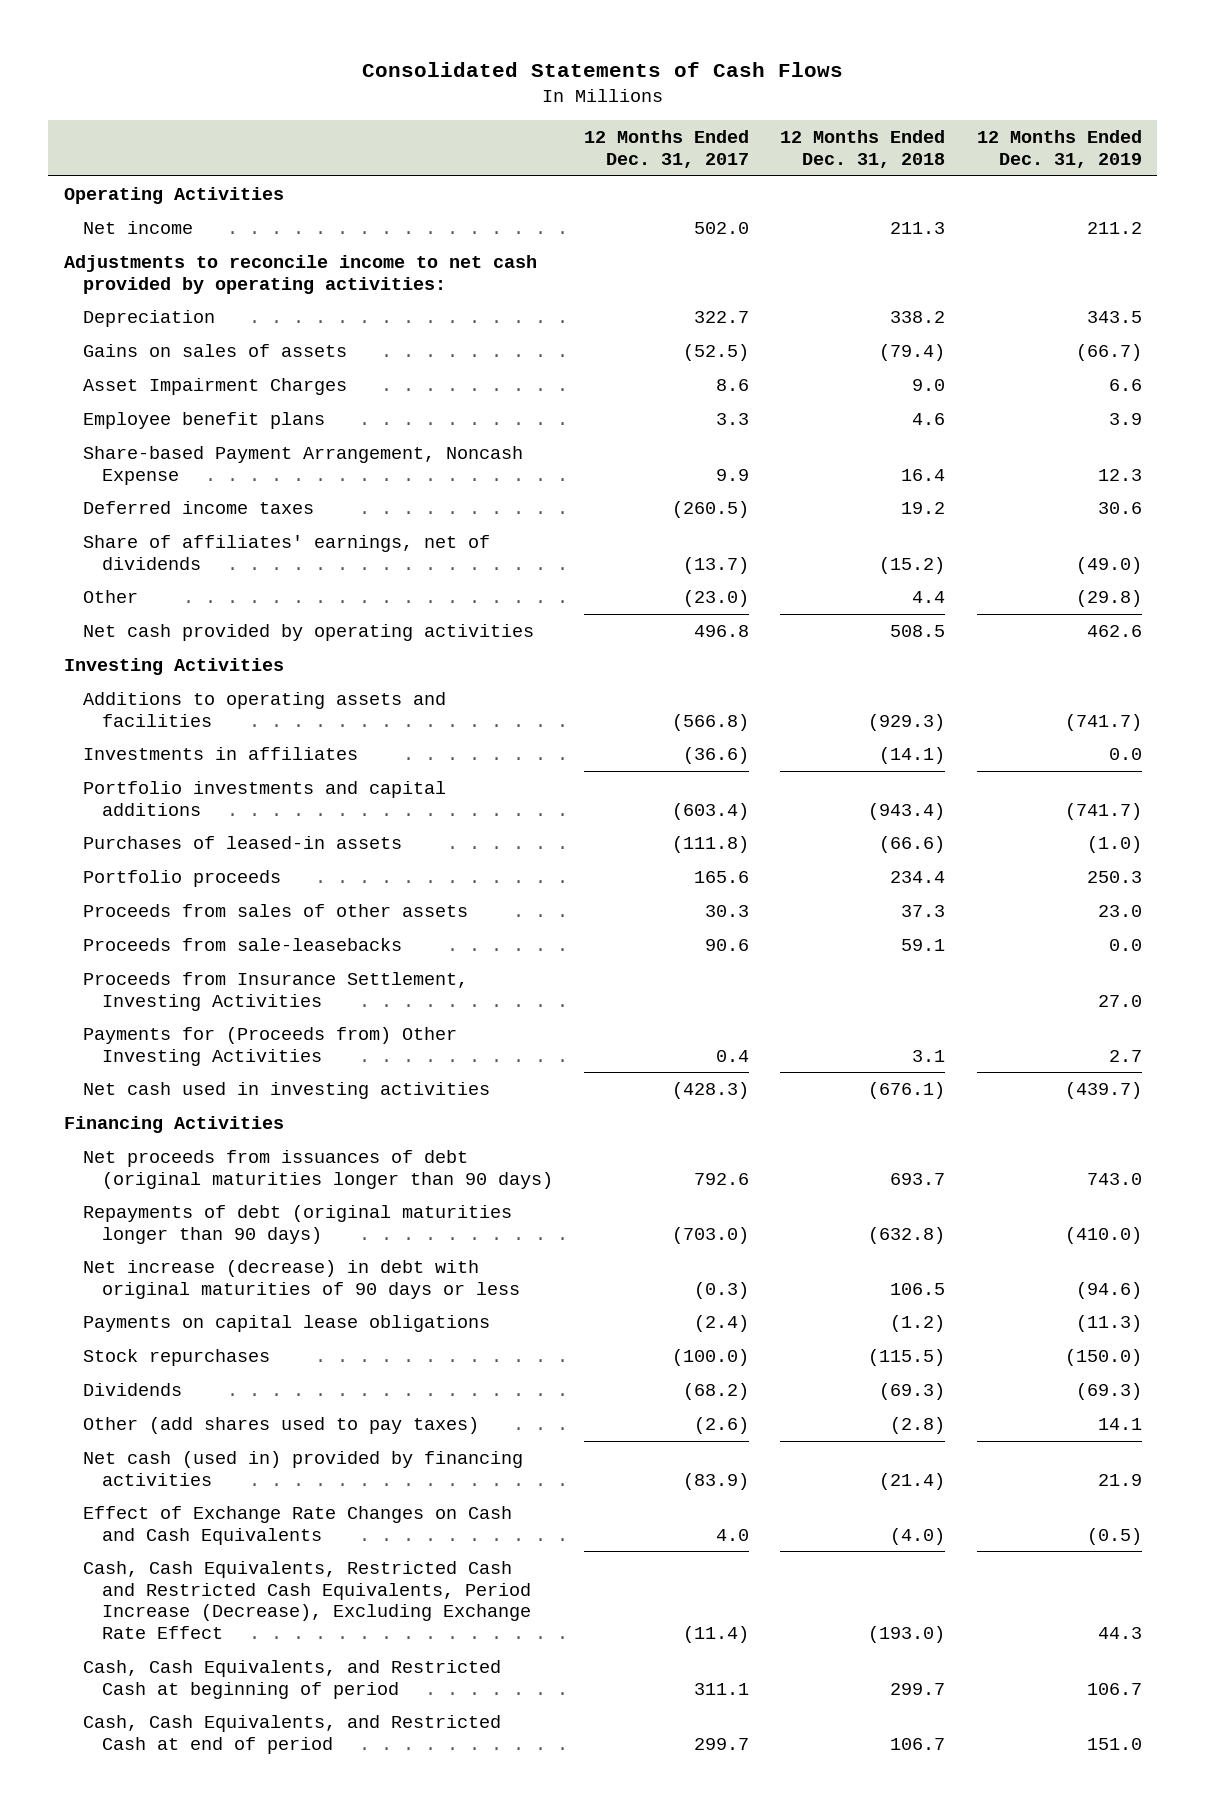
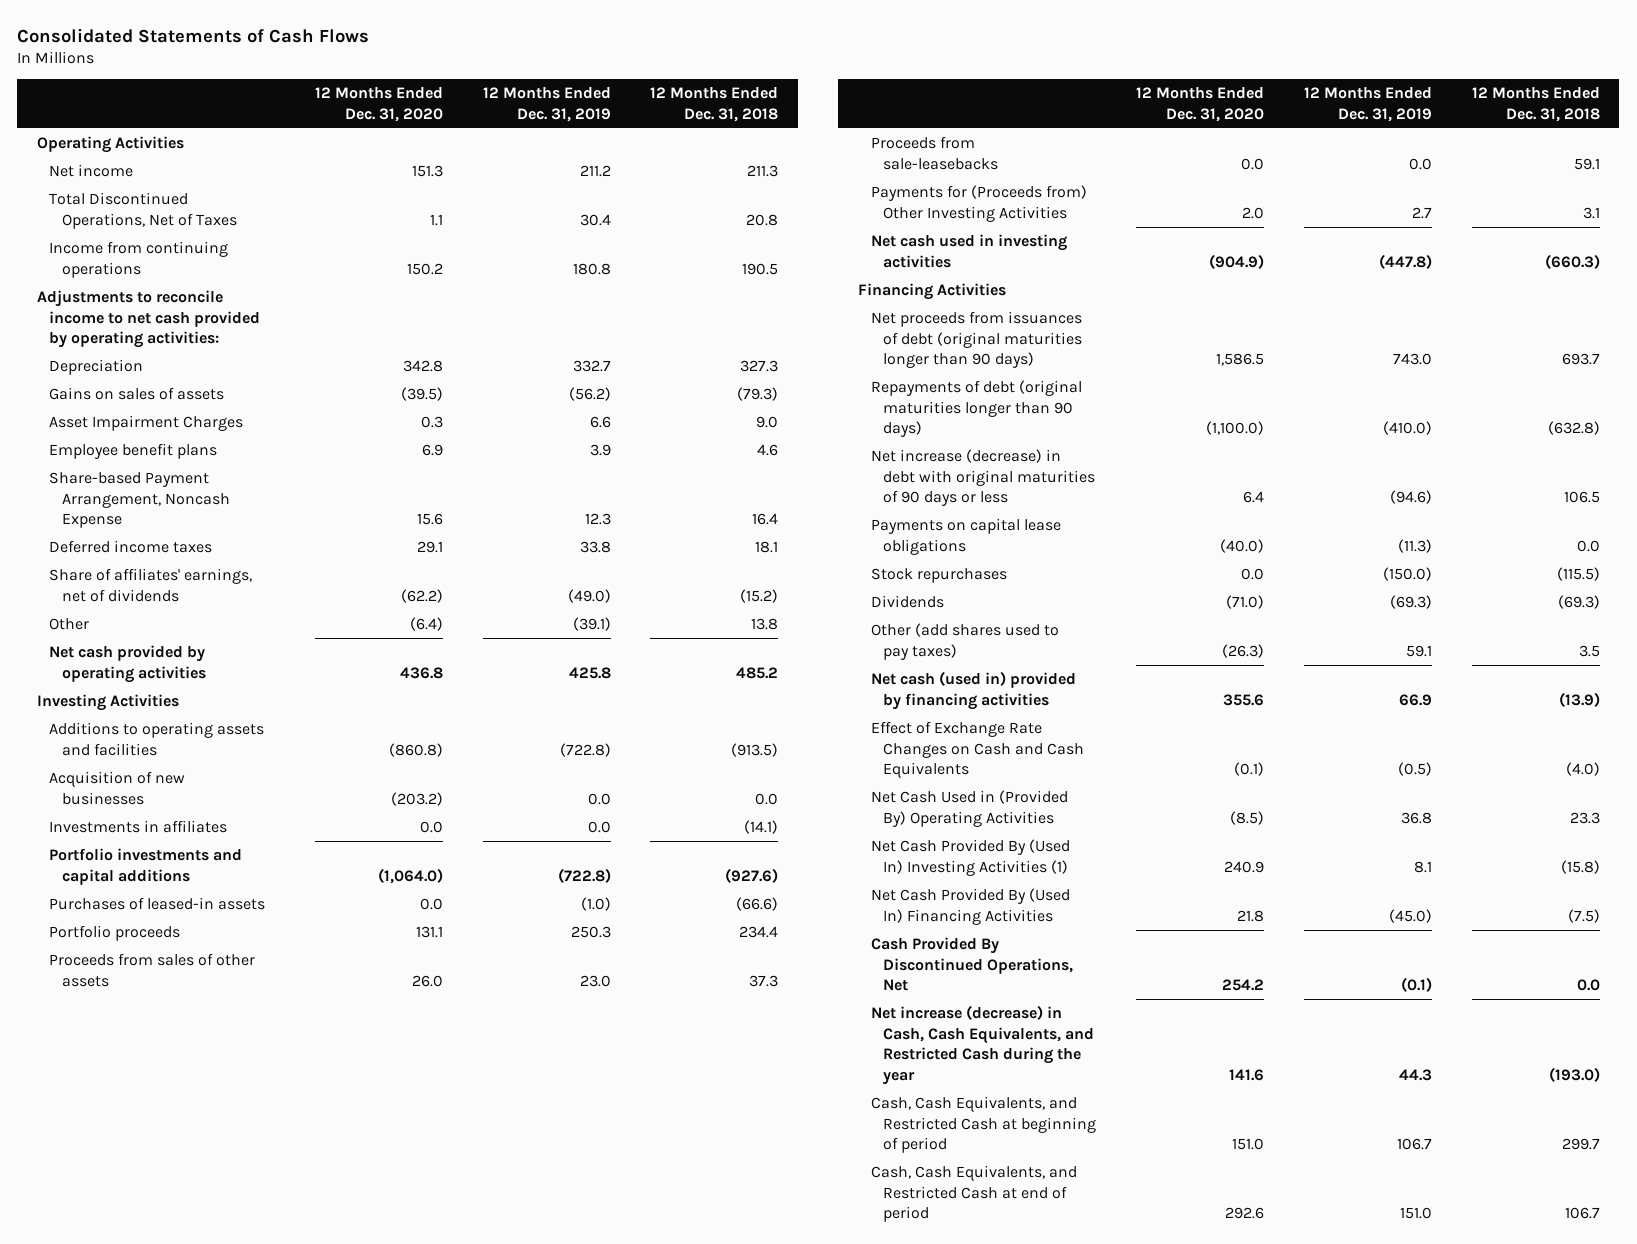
- | 12 Months Ended Dec. 31, 2017 | 12 Months Ended Dec. 31, 2018 | 12 Months Ended Dec. 31, 2019
+ | 12 Months Ended Dec. 31, 2020 | 12 Months Ended Dec. 31, 2019 | 12 Months Ended Dec. 31, 2018
+ Total Discontinued Operations, Net of Taxes | 1.1 | 30.4 | 20.8
+ Income from continuing operations | 150.2 | 180.8 | 190.5
- Depreciation | 322.7 | 338.2 | 343.5
- Gains on sales of assets | (52.5) | (79.4) | (66.7)
+ Depreciation | 342.8 | 332.7 | 327.3
+ Gains on sales of assets | (39.5) | (56.2) | (79.3)
- Deferred income taxes | (260.5) | 19.2 | 30.6
+ Deferred income taxes | 29.1 | 33.8 | 18.1
- Other | (23.0) | 4.4 | (29.8)
- Net cash provided by operating activities | 496.8 | 508.5 | 462.6
+ Other | (6.4) | (39.1) | 13.8
+ Net cash provided by operating activities | 436.8 | 425.8 | 485.2
- Additions to operating assets and facilities | (566.8) | (929.3) | (741.7)
+ Additions to operating assets and facilities | (860.8) | (722.8) | (913.5)
+ Acquisition of new businesses | (203.2) | 0.0 | 0.0
- Portfolio investments and capital additions | (603.4) | (943.4) | (741.7)
+ Portfolio investments and capital additions | (1,064.0) | (722.8) | (927.6)
- Proceeds from Insurance Settlement, Investing Activities | | | 27.0
- Net cash used in investing activities | (428.3) | (676.1) | (439.7)
+ Net cash used in investing activities | (904.9) | (447.8) | (660.3)
- Payments on capital lease obligations | (2.4) | (1.2) | (11.3)
+ Payments on capital lease obligations | (40.0) | (11.3) | 0.0
- Other (add shares used to pay taxes) | (2.6) | (2.8) | 14.1
- Net cash (used in) provided by financing activities | (83.9) | (21.4) | 21.9
+ Other (add shares used to pay taxes) | (26.3) | 59.1 | 3.5
+ Net cash (used in) provided by financing activities | 355.6 | 66.9 | (13.9)
- Cash, Cash Equivalents, Restricted Cash and Restricted Cash Equivalents, Period Increase (Decrease), Excluding Exchange Rate Effect | (11.4) | (193.0) | 44.3
+ Net Cash Used in (Provided By) Operating Activities | (8.5) | 36.8 | 23.3
+ Net Cash Provided By (Used In) Investing Activities (1) | 240.9 | 8.1 | (15.8)
+ Net Cash Provided By (Used In) Financing Activities | 21.8 | (45.0) | (7.5)
+ Cash Provided By Discontinued Operations, Net | 254.2 | (0.1) | 0.0
+ Net increase (decrease) in Cash, Cash Equivalents, and Restricted Cash during the year | 141.6 | 44.3 | (193.0)

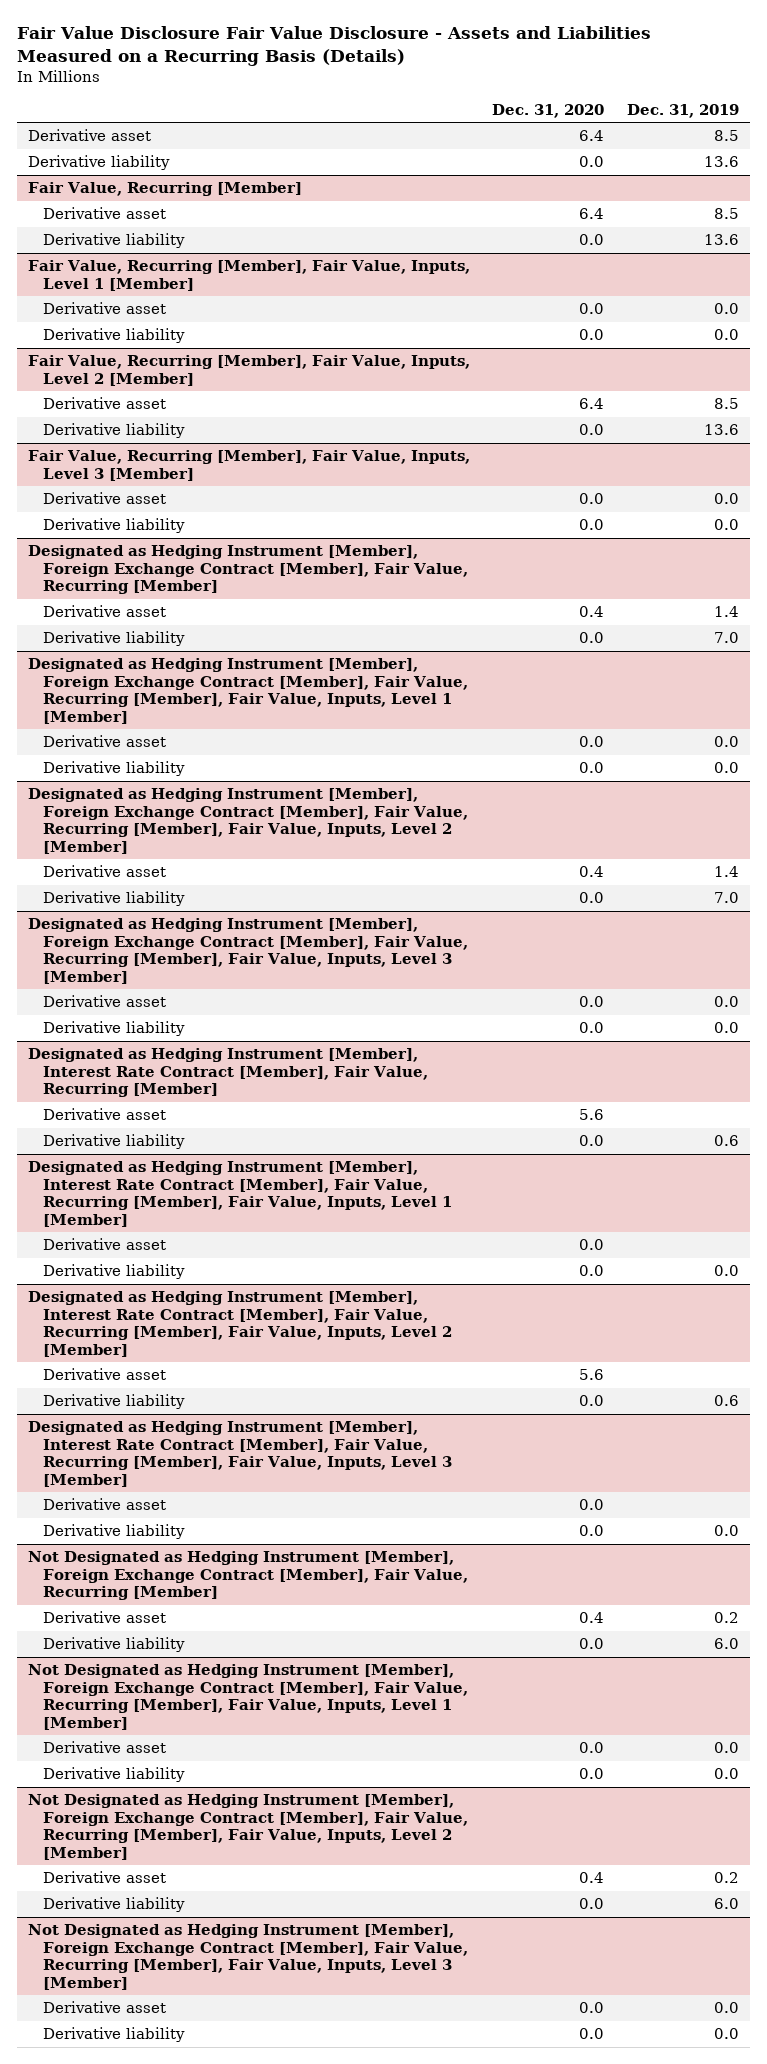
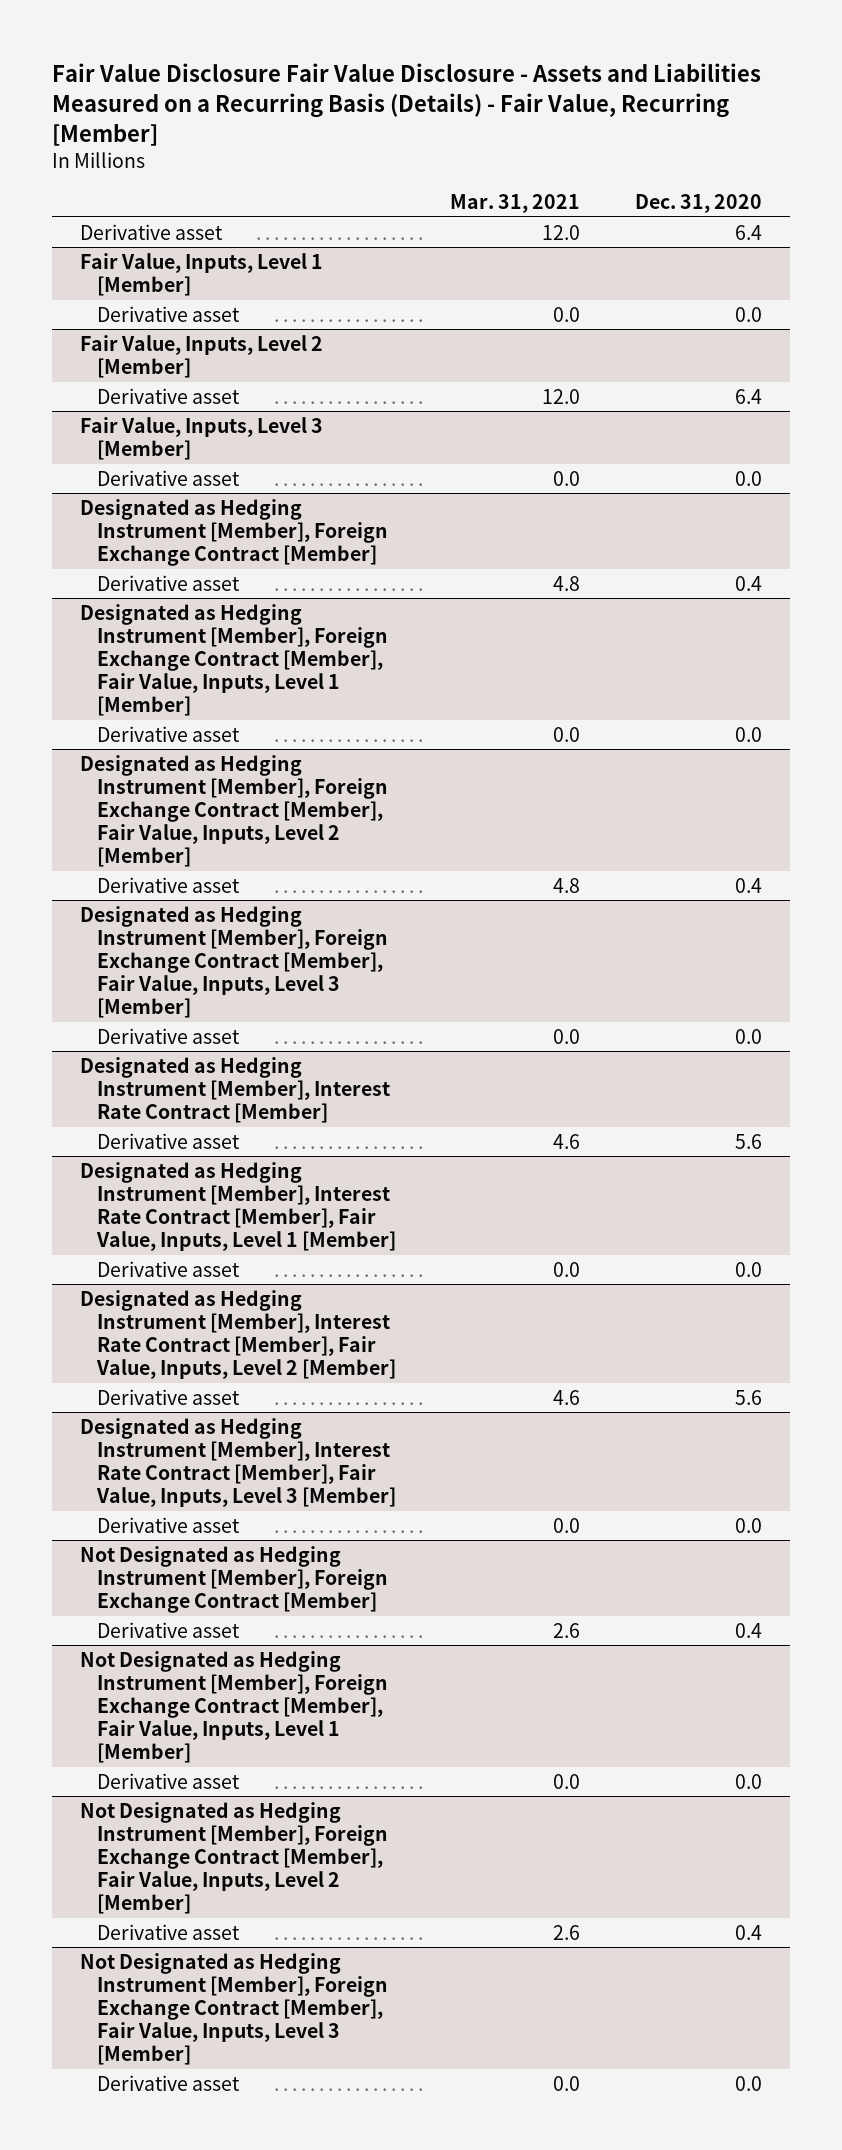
- Fair Value Disclosure Fair Value Disclosure - Assets and Liabilities Measured on a Recurring Basis (Details)
+ Fair Value Disclosure Fair Value Disclosure - Assets and Liabilities Measured on a Recurring Basis (Details) - Fair Value, Recurring [Member]
- | Dec. 31, 2020 | Dec. 31, 2019
+ | Mar. 31, 2021 | Dec. 31, 2020
- Derivative liability | 0.0 | 13.6
- Fair Value, Recurring [Member]
- Derivative asset | 6.4 | 8.5
- Derivative liability | 0.0 | 13.6
- Fair Value, Recurring [Member], Fair Value, Inputs, Level 1 [Member]
+ Fair Value, Inputs, Level 1 [Member]
- Derivative liability | 0.0 | 0.0
- Fair Value, Recurring [Member], Fair Value, Inputs, Level 2 [Member]
+ Fair Value, Inputs, Level 2 [Member]
- Derivative liability | 0.0 | 13.6
- Fair Value, Recurring [Member], Fair Value, Inputs, Level 3 [Member]
+ Fair Value, Inputs, Level 3 [Member]
- Derivative liability | 0.0 | 0.0
- Designated as Hedging Instrument [Member], Foreign Exchange Contract [Member], Fair Value, Recurring [Member]
+ Designated as Hedging Instrument [Member], Foreign Exchange Contract [Member]
- Derivative liability | 0.0 | 7.0
- Designated as Hedging Instrument [Member], Foreign Exchange Contract [Member], Fair Value, Recurring [Member], Fair Value, Inputs, Level 1 [Member]
+ Designated as Hedging Instrument [Member], Foreign Exchange Contract [Member], Fair Value, Inputs, Level 1 [Member]
- Derivative liability | 0.0 | 0.0
- Designated as Hedging Instrument [Member], Foreign Exchange Contract [Member], Fair Value, Recurring [Member], Fair Value, Inputs, Level 2 [Member]
+ Designated as Hedging Instrument [Member], Foreign Exchange Contract [Member], Fair Value, Inputs, Level 2 [Member]
- Derivative liability | 0.0 | 7.0
- Designated as Hedging Instrument [Member], Foreign Exchange Contract [Member], Fair Value, Recurring [Member], Fair Value, Inputs, Level 3 [Member]
+ Designated as Hedging Instrument [Member], Foreign Exchange Contract [Member], Fair Value, Inputs, Level 3 [Member]
- Derivative liability | 0.0 | 0.0
- Designated as Hedging Instrument [Member], Interest Rate Contract [Member], Fair Value, Recurring [Member]
+ Designated as Hedging Instrument [Member], Interest Rate Contract [Member]
- Derivative liability | 0.0 | 0.6
- Designated as Hedging Instrument [Member], Interest Rate Contract [Member], Fair Value, Recurring [Member], Fair Value, Inputs, Level 1 [Member]
+ Designated as Hedging Instrument [Member], Interest Rate Contract [Member], Fair Value, Inputs, Level 1 [Member]
- Derivative liability | 0.0 | 0.0
- Designated as Hedging Instrument [Member], Interest Rate Contract [Member], Fair Value, Recurring [Member], Fair Value, Inputs, Level 2 [Member]
+ Designated as Hedging Instrument [Member], Interest Rate Contract [Member], Fair Value, Inputs, Level 2 [Member]
- Derivative liability | 0.0 | 0.6
- Designated as Hedging Instrument [Member], Interest Rate Contract [Member], Fair Value, Recurring [Member], Fair Value, Inputs, Level 3 [Member]
+ Designated as Hedging Instrument [Member], Interest Rate Contract [Member], Fair Value, Inputs, Level 3 [Member]
- Derivative liability | 0.0 | 0.0
- Not Designated as Hedging Instrument [Member], Foreign Exchange Contract [Member], Fair Value, Recurring [Member]
+ Not Designated as Hedging Instrument [Member], Foreign Exchange Contract [Member]
- Derivative liability | 0.0 | 6.0
- Not Designated as Hedging Instrument [Member], Foreign Exchange Contract [Member], Fair Value, Recurring [Member], Fair Value, Inputs, Level 1 [Member]
+ Not Designated as Hedging Instrument [Member], Foreign Exchange Contract [Member], Fair Value, Inputs, Level 1 [Member]
- Derivative liability | 0.0 | 0.0
- Not Designated as Hedging Instrument [Member], Foreign Exchange Contract [Member], Fair Value, Recurring [Member], Fair Value, Inputs, Level 2 [Member]
+ Not Designated as Hedging Instrument [Member], Foreign Exchange Contract [Member], Fair Value, Inputs, Level 2 [Member]
- Derivative liability | 0.0 | 6.0
- Not Designated as Hedging Instrument [Member], Foreign Exchange Contract [Member], Fair Value, Recurring [Member], Fair Value, Inputs, Level 3 [Member]
+ Not Designated as Hedging Instrument [Member], Foreign Exchange Contract [Member], Fair Value, Inputs, Level 3 [Member]
- Derivative liability | 0.0 | 0.0

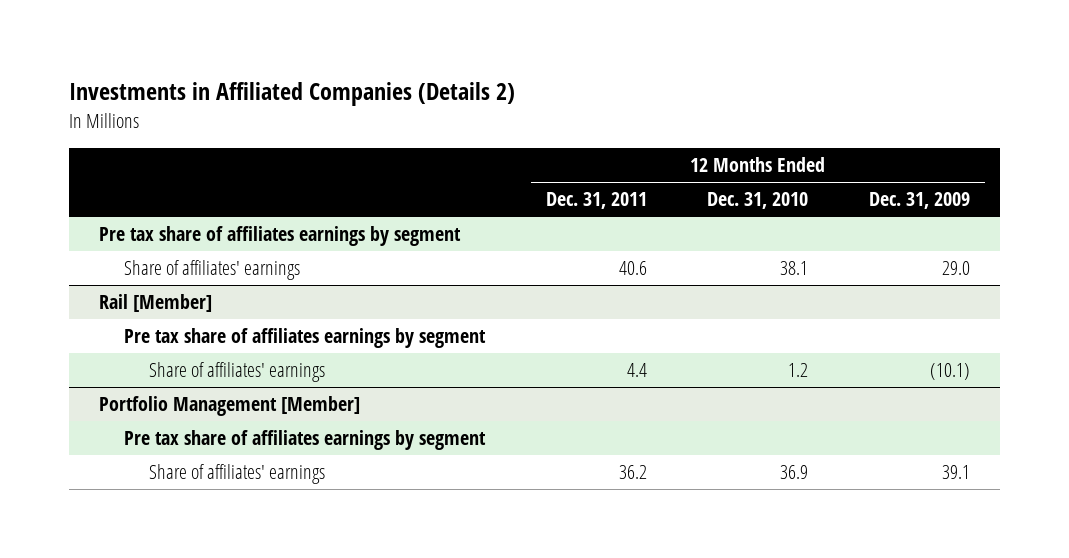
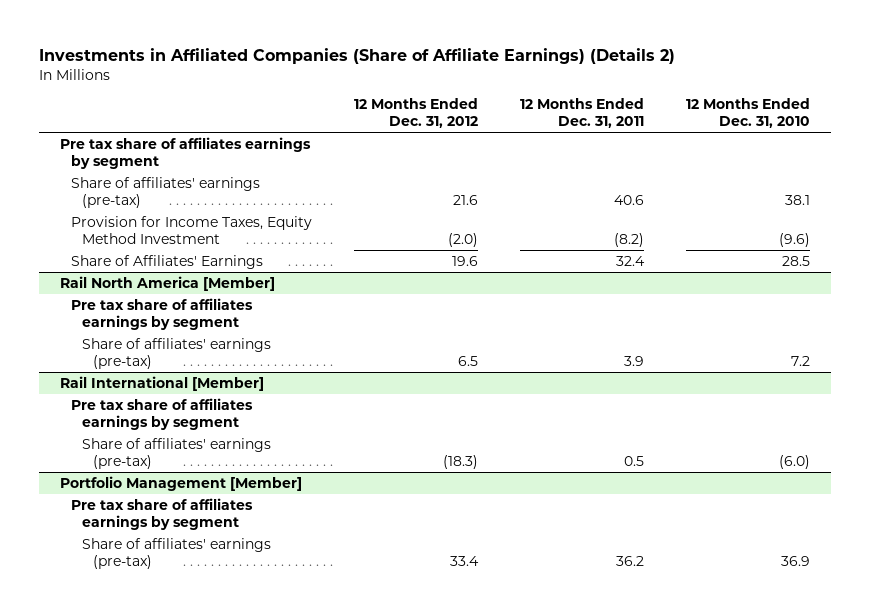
- Investments in Affiliated Companies (Details 2)
+ Investments in Affiliated Companies (Share of Affiliate Earnings) (Details 2)
- | 12 Months Ended Dec. 31, 2011 | 12 Months Ended Dec. 31, 2010 | 12 Months Ended Dec. 31, 2009
+ | 12 Months Ended Dec. 31, 2012 | 12 Months Ended Dec. 31, 2011 | 12 Months Ended Dec. 31, 2010
- Share of affiliates' earnings | 40.6 | 38.1 | 29.0
- Rail [Member]
+ Share of affiliates' earnings (pre-tax) | 21.6 | 40.6 | 38.1
+ Provision for Income Taxes, Equity Method Investment | (2.0) | (8.2) | (9.6)
+ Share of Affiliates' Earnings | 19.6 | 32.4 | 28.5
+ Rail North America [Member]
- Share of affiliates' earnings | 4.4 | 1.2 | (10.1)
+ Share of affiliates' earnings (pre-tax) | 6.5 | 3.9 | 7.2
+ Rail International [Member]
+ Pre tax share of affiliates earnings by segment
+ Share of affiliates' earnings (pre-tax) | (18.3) | 0.5 | (6.0)
@ Portfolio Management [Member]
- Share of affiliates' earnings | 36.2 | 36.9 | 39.1
+ Share of affiliates' earnings (pre-tax) | 33.4 | 36.2 | 36.9

